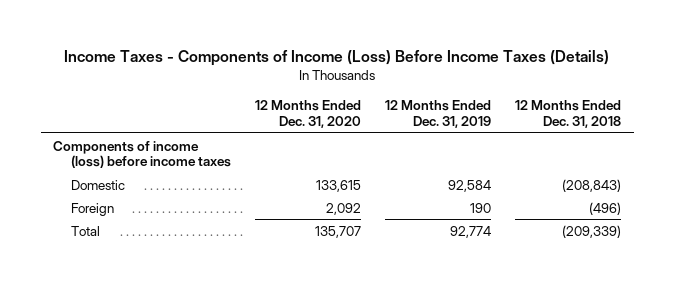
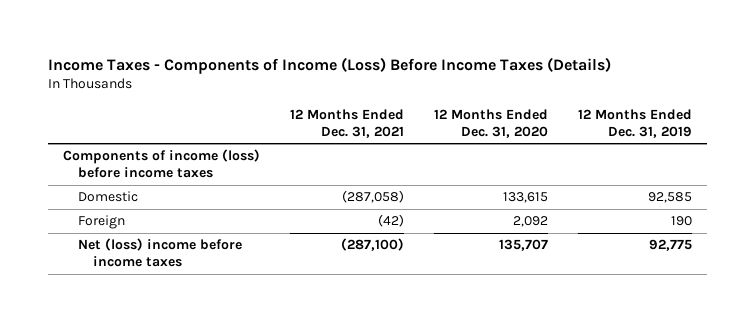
- | 12 Months Ended Dec. 31, 2020 | 12 Months Ended Dec. 31, 2019 | 12 Months Ended Dec. 31, 2018
+ | 12 Months Ended Dec. 31, 2021 | 12 Months Ended Dec. 31, 2020 | 12 Months Ended Dec. 31, 2019
- Domestic | 133,615 | 92,584 | (208,843)
+ Domestic | (287,058) | 133,615 | 92,585
- Total | 135,707 | 92,774 | (209,339)
+ Net (loss) income before income taxes | (287,100) | 135,707 | 92,775

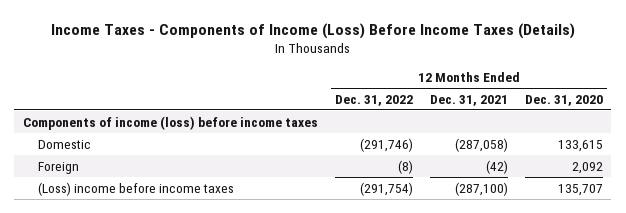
- | 12 Months Ended Dec. 31, 2021 | 12 Months Ended Dec. 31, 2020 | 12 Months Ended Dec. 31, 2019
+ | 12 Months Ended Dec. 31, 2022 | 12 Months Ended Dec. 31, 2021 | 12 Months Ended Dec. 31, 2020
- Net (loss) income before income taxes | (287,100) | 135,707 | 92,775
+ (Loss) income before income taxes | (291,754) | (287,100) | 135,707

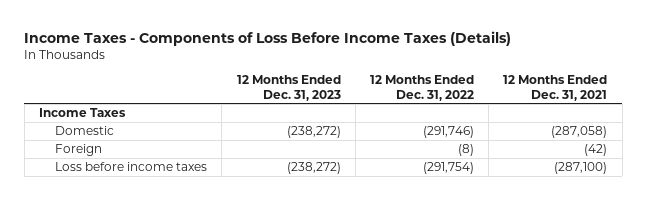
- Income Taxes - Components of Income (Loss) Before Income Taxes (Details)
+ Income Taxes - Components of Loss Before Income Taxes (Details)
- | 12 Months Ended Dec. 31, 2022 | 12 Months Ended Dec. 31, 2021 | 12 Months Ended Dec. 31, 2020
+ | 12 Months Ended Dec. 31, 2023 | 12 Months Ended Dec. 31, 2022 | 12 Months Ended Dec. 31, 2021
- Components of income (loss) before income taxes
+ Income Taxes
- (Loss) income before income taxes | (291,754) | (287,100) | 135,707
+ Loss before income taxes | (238,272) | (291,754) | (287,100)

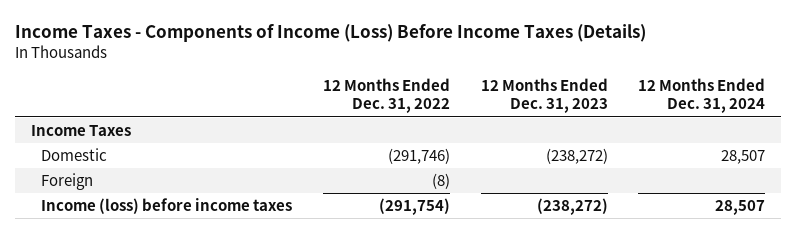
- Income Taxes - Components of Loss Before Income Taxes (Details)
+ Income Taxes - Components of Income (Loss) Before Income Taxes (Details)
- | 12 Months Ended Dec. 31, 2023 | 12 Months Ended Dec. 31, 2022 | 12 Months Ended Dec. 31, 2021
+ | 12 Months Ended Dec. 31, 2022 | 12 Months Ended Dec. 31, 2023 | 12 Months Ended Dec. 31, 2024
- Loss before income taxes | (238,272) | (291,754) | (287,100)
+ Income (loss) before income taxes | (291,754) | (238,272) | 28,507

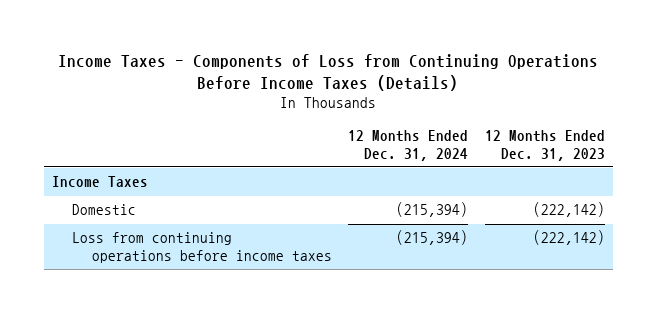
- Income Taxes - Components of Income (Loss) Before Income Taxes (Details)
+ Income Taxes - Components of Loss from Continuing Operations Before Income Taxes (Details)
- | 12 Months Ended Dec. 31, 2022 | 12 Months Ended Dec. 31, 2023 | 12 Months Ended Dec. 31, 2024
+ | 12 Months Ended Dec. 31, 2024 | 12 Months Ended Dec. 31, 2023
- Domestic | (291,746) | (238,272) | 28,507
- Foreign | (8) | |
- Income (loss) before income taxes | (291,754) | (238,272) | 28,507
+ Domestic | (215,394) | (222,142)
+ Loss from continuing operations before income taxes | (215,394) | (222,142)

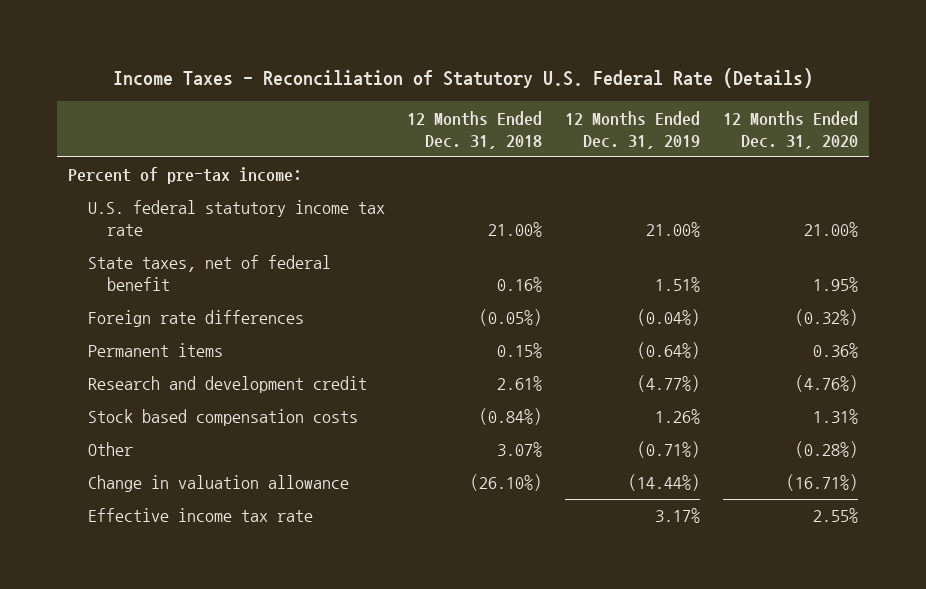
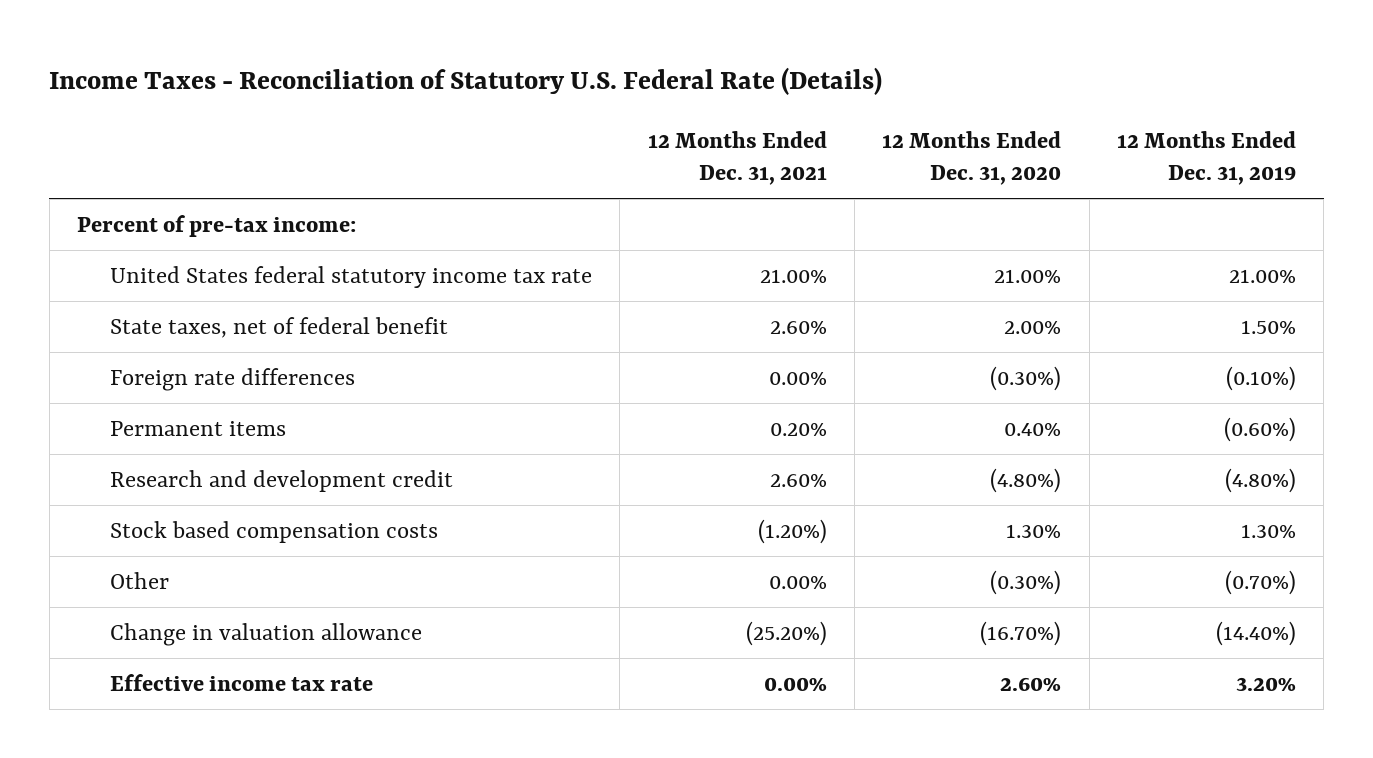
- | 12 Months Ended Dec. 31, 2018 | 12 Months Ended Dec. 31, 2019 | 12 Months Ended Dec. 31, 2020
+ | 12 Months Ended Dec. 31, 2021 | 12 Months Ended Dec. 31, 2020 | 12 Months Ended Dec. 31, 2019
- U.S. federal statutory income tax rate | 21.00% | 21.00% | 21.00%
- State taxes, net of federal benefit | 0.16% | 1.51% | 1.95%
- Foreign rate differences | (0.05%) | (0.04%) | (0.32%)
- Permanent items | 0.15% | (0.64%) | 0.36%
- Research and development credit | 2.61% | (4.77%) | (4.76%)
- Stock based compensation costs | (0.84%) | 1.26% | 1.31%
- Other | 3.07% | (0.71%) | (0.28%)
- Change in valuation allowance | (26.10%) | (14.44%) | (16.71%)
- Effective income tax rate | | 3.17% | 2.55%
+ United States federal statutory income tax rate | 21.00% | 21.00% | 21.00%
+ State taxes, net of federal benefit | 2.60% | 2.00% | 1.50%
+ Foreign rate differences | 0.00% | (0.30%) | (0.10%)
+ Permanent items | 0.20% | 0.40% | (0.60%)
+ Research and development credit | 2.60% | (4.80%) | (4.80%)
+ Stock based compensation costs | (1.20%) | 1.30% | 1.30%
+ Other | 0.00% | (0.30%) | (0.70%)
+ Change in valuation allowance | (25.20%) | (16.70%) | (14.40%)
+ Effective income tax rate | 0.00% | 2.60% | 3.20%

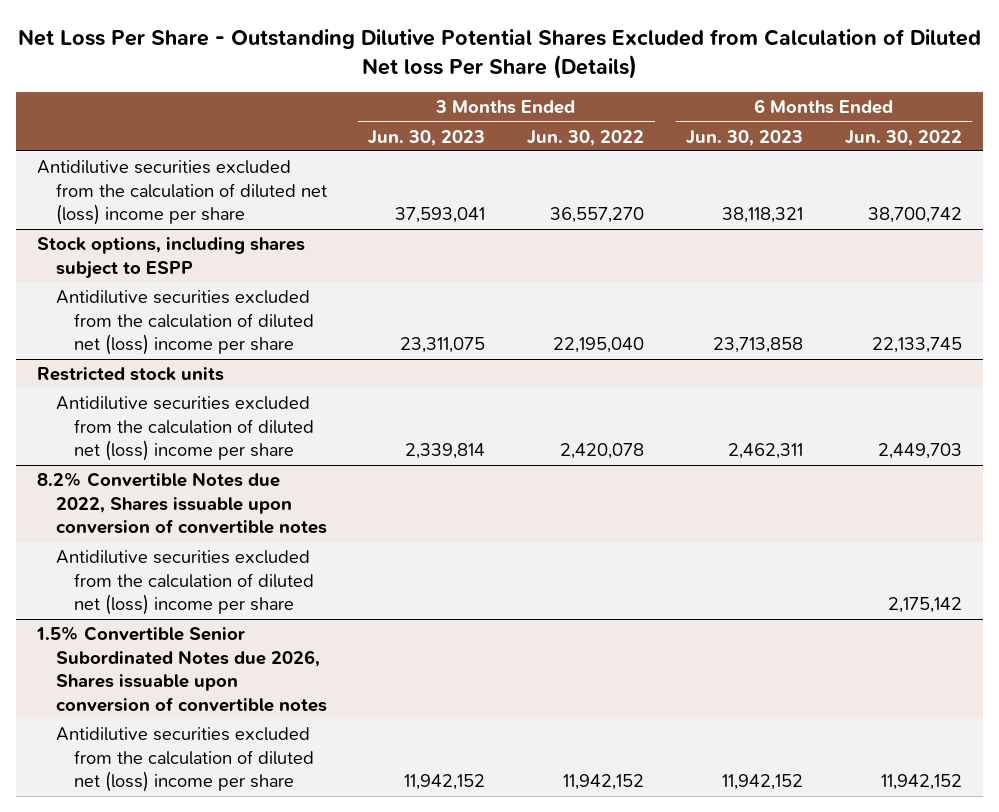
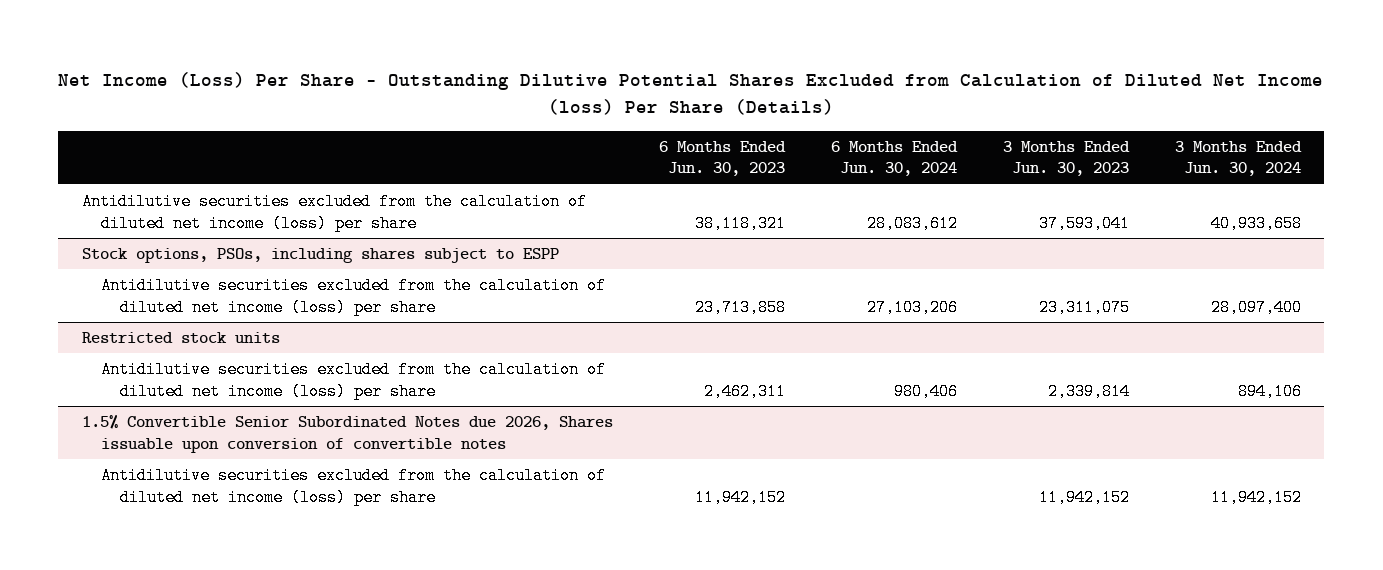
- Net Loss Per Share - Outstanding Dilutive Potential Shares Excluded from Calculation of Diluted Net loss Per Share (Details)
+ Net Income (Loss) Per Share - Outstanding Dilutive Potential Shares Excluded from Calculation of Diluted Net Income (loss) Per Share (Details)
- | 3 Months Ended Jun. 30, 2023 | 3 Months Ended Jun. 30, 2022 | 6 Months Ended Jun. 30, 2023 | 6 Months Ended Jun. 30, 2022
+ | 6 Months Ended Jun. 30, 2023 | 6 Months Ended Jun. 30, 2024 | 3 Months Ended Jun. 30, 2023 | 3 Months Ended Jun. 30, 2024
- Antidilutive securities excluded from the calculation of diluted net (loss) income per share | 37,593,041 | 36,557,270 | 38,118,321 | 38,700,742
- Stock options, including shares subject to ESPP
- Antidilutive securities excluded from the calculation of diluted net (loss) income per share | 23,311,075 | 22,195,040 | 23,713,858 | 22,133,745
+ Antidilutive securities excluded from the calculation of diluted net income (loss) per share | 38,118,321 | 28,083,612 | 37,593,041 | 40,933,658
+ Stock options, PSOs, including shares subject to ESPP
+ Antidilutive securities excluded from the calculation of diluted net income (loss) per share | 23,713,858 | 27,103,206 | 23,311,075 | 28,097,400
@ Restricted stock units
- Antidilutive securities excluded from the calculation of diluted net (loss) income per share | 2,339,814 | 2,420,078 | 2,462,311 | 2,449,703
- 8.2% Convertible Notes due 2022, Shares issuable upon conversion of convertible notes
- Antidilutive securities excluded from the calculation of diluted net (loss) income per share | | | | 2,175,142
@ Restricted stock units
+ Antidilutive securities excluded from the calculation of diluted net income (loss) per share | 2,462,311 | 980,406 | 2,339,814 | 894,106
@ 1.5% Convertible Senior Subordinated Notes due 2026, Shares issuable upon conversion of convertible notes
- Antidilutive securities excluded from the calculation of diluted net (loss) income per share | 11,942,152 | 11,942,152 | 11,942,152 | 11,942,152
+ Antidilutive securities excluded from the calculation of diluted net income (loss) per share | 11,942,152 | | 11,942,152 | 11,942,152

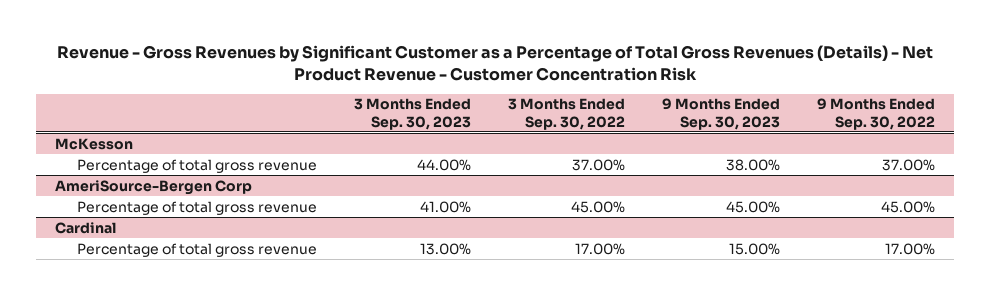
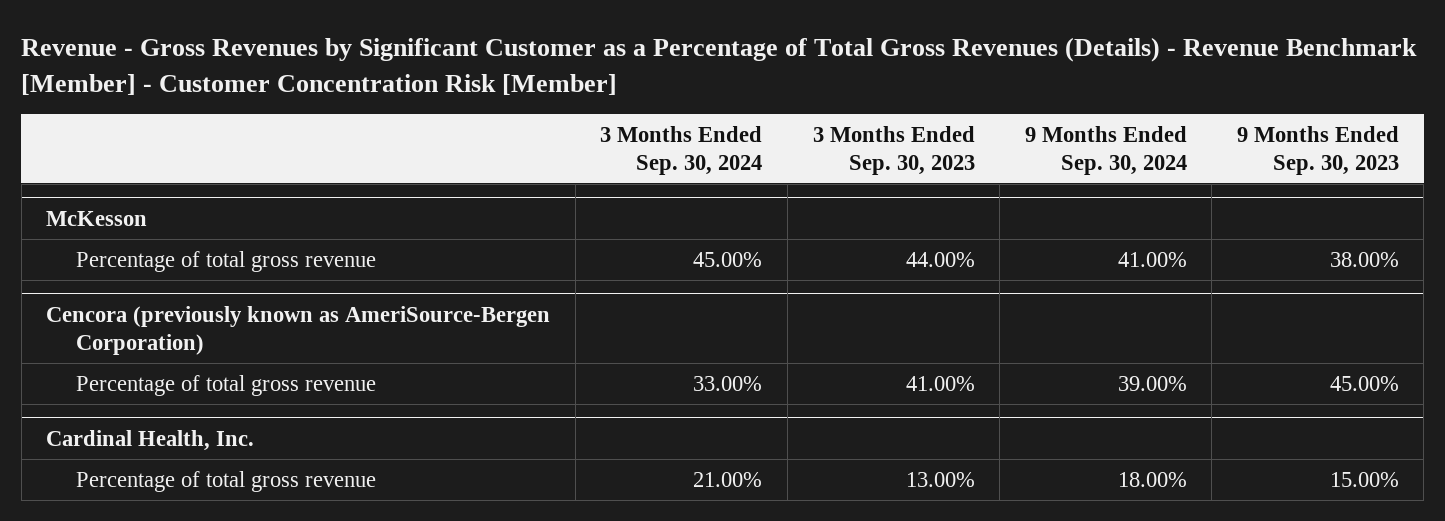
- Revenue - Gross Revenues by Significant Customer as a Percentage of Total Gross Revenues (Details) - Net Product Revenue - Customer Concentration Risk
+ Revenue - Gross Revenues by Significant Customer as a Percentage of Total Gross Revenues (Details) - Revenue Benchmark [Member] - Customer Concentration Risk [Member]
- | 3 Months Ended Sep. 30, 2023 | 3 Months Ended Sep. 30, 2022 | 9 Months Ended Sep. 30, 2023 | 9 Months Ended Sep. 30, 2022
+ | 3 Months Ended Sep. 30, 2024 | 3 Months Ended Sep. 30, 2023 | 9 Months Ended Sep. 30, 2024 | 9 Months Ended Sep. 30, 2023
- AmeriSource-Bergen Corp
+ Cencora (previously known as AmeriSource-Bergen Corporation)
- Cardinal
+ Cardinal Health, Inc.

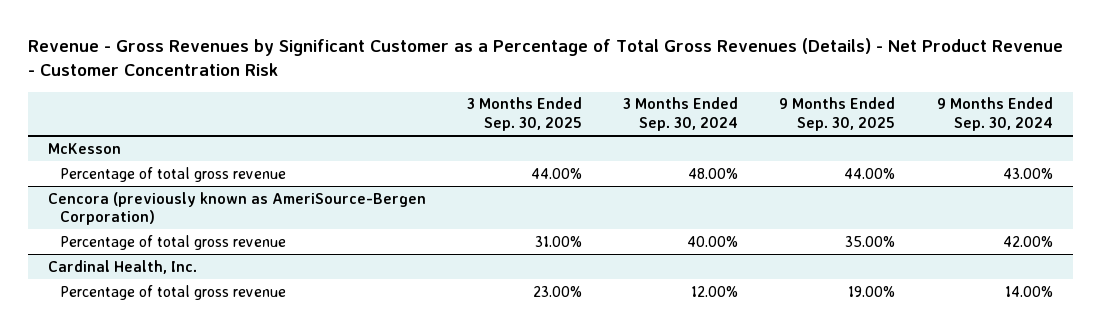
- Revenue - Gross Revenues by Significant Customer as a Percentage of Total Gross Revenues (Details) - Revenue Benchmark [Member] - Customer Concentration Risk [Member]
+ Revenue - Gross Revenues by Significant Customer as a Percentage of Total Gross Revenues (Details) - Net Product Revenue - Customer Concentration Risk
- | 3 Months Ended Sep. 30, 2024 | 3 Months Ended Sep. 30, 2023 | 9 Months Ended Sep. 30, 2024 | 9 Months Ended Sep. 30, 2023
+ | 3 Months Ended Sep. 30, 2025 | 3 Months Ended Sep. 30, 2024 | 9 Months Ended Sep. 30, 2025 | 9 Months Ended Sep. 30, 2024
@ McKesson
- Percentage of total gross revenue | 45.00% | 44.00% | 41.00% | 38.00%
+ Percentage of total gross revenue | 44.00% | 48.00% | 44.00% | 43.00%
@ Cencora (previously known as AmeriSource-Bergen Corporation)
- Percentage of total gross revenue | 33.00% | 41.00% | 39.00% | 45.00%
+ Percentage of total gross revenue | 31.00% | 40.00% | 35.00% | 42.00%
@ Cardinal Health, Inc.
- Percentage of total gross revenue | 21.00% | 13.00% | 18.00% | 15.00%
+ Percentage of total gross revenue | 23.00% | 12.00% | 19.00% | 14.00%

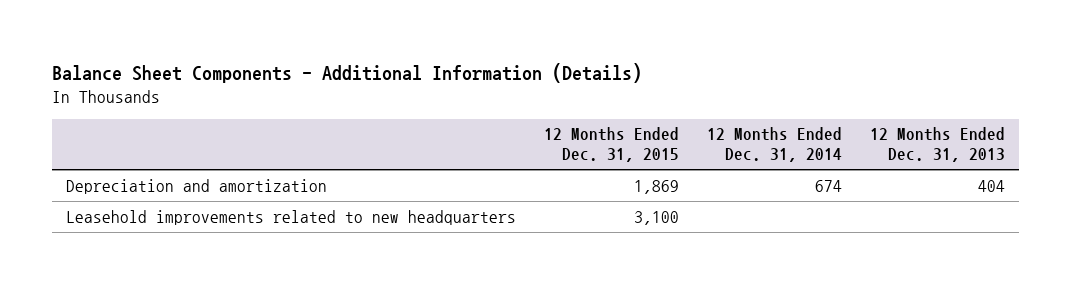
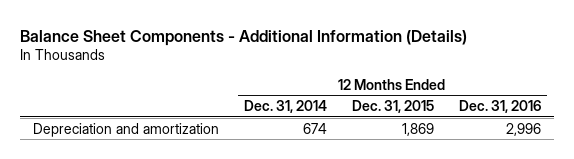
- | 12 Months Ended Dec. 31, 2015 | 12 Months Ended Dec. 31, 2014 | 12 Months Ended Dec. 31, 2013
+ | 12 Months Ended Dec. 31, 2014 | 12 Months Ended Dec. 31, 2015 | 12 Months Ended Dec. 31, 2016
- Leasehold improvements related to new headquarters | 3,100 | |

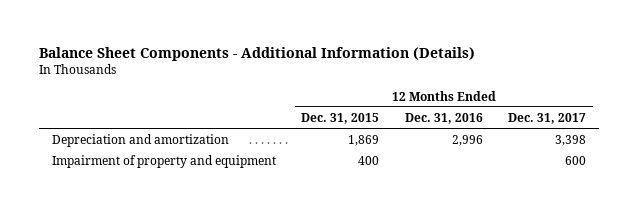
- | 12 Months Ended Dec. 31, 2014 | 12 Months Ended Dec. 31, 2015 | 12 Months Ended Dec. 31, 2016
+ | 12 Months Ended Dec. 31, 2015 | 12 Months Ended Dec. 31, 2016 | 12 Months Ended Dec. 31, 2017
+ Impairment of property and equipment | 400 | | 600

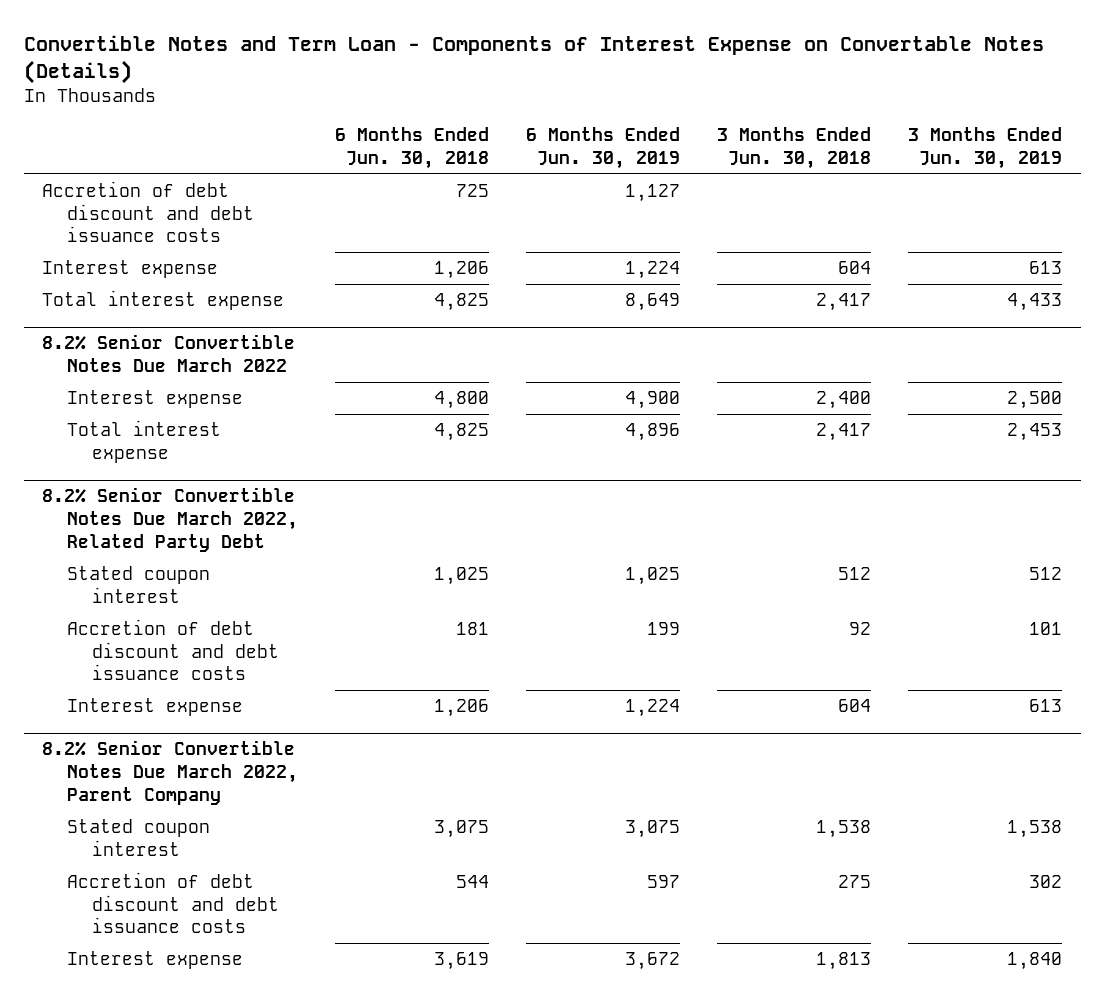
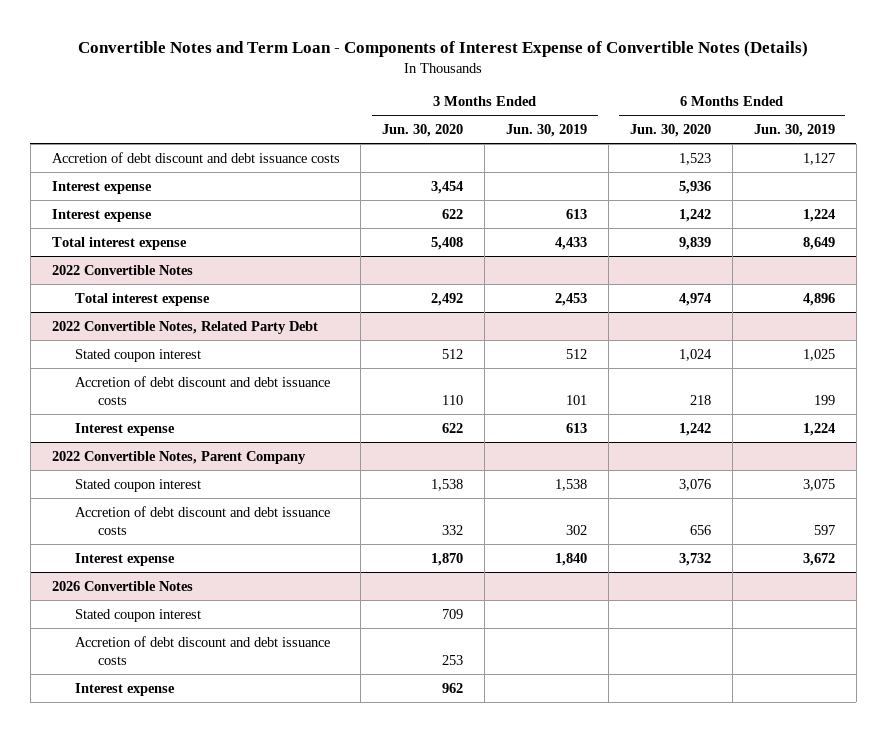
- Convertible Notes and Term Loan - Components of Interest Expense on Convertable Notes (Details)
+ Convertible Notes and Term Loan - Components of Interest Expense of Convertible Notes (Details)
- | 6 Months Ended Jun. 30, 2018 | 6 Months Ended Jun. 30, 2019 | 3 Months Ended Jun. 30, 2018 | 3 Months Ended Jun. 30, 2019
+ | 3 Months Ended Jun. 30, 2020 | 3 Months Ended Jun. 30, 2019 | 6 Months Ended Jun. 30, 2020 | 6 Months Ended Jun. 30, 2019
+ Interest expense | 3,454 | | 5,936 |
- 8.2% Senior Convertible Notes Due March 2022
- Interest expense | 4,800 | 4,900 | 2,400 | 2,500
+ 2022 Convertible Notes
- 8.2% Senior Convertible Notes Due March 2022, Related Party Debt
+ 2022 Convertible Notes, Related Party Debt
- 8.2% Senior Convertible Notes Due March 2022, Parent Company
+ 2022 Convertible Notes, Parent Company
+ 2026 Convertible Notes
+ Stated coupon interest | 709 | | |
+ Accretion of debt discount and debt issuance costs | 253 | | |
+ Interest expense | 962 | | |

